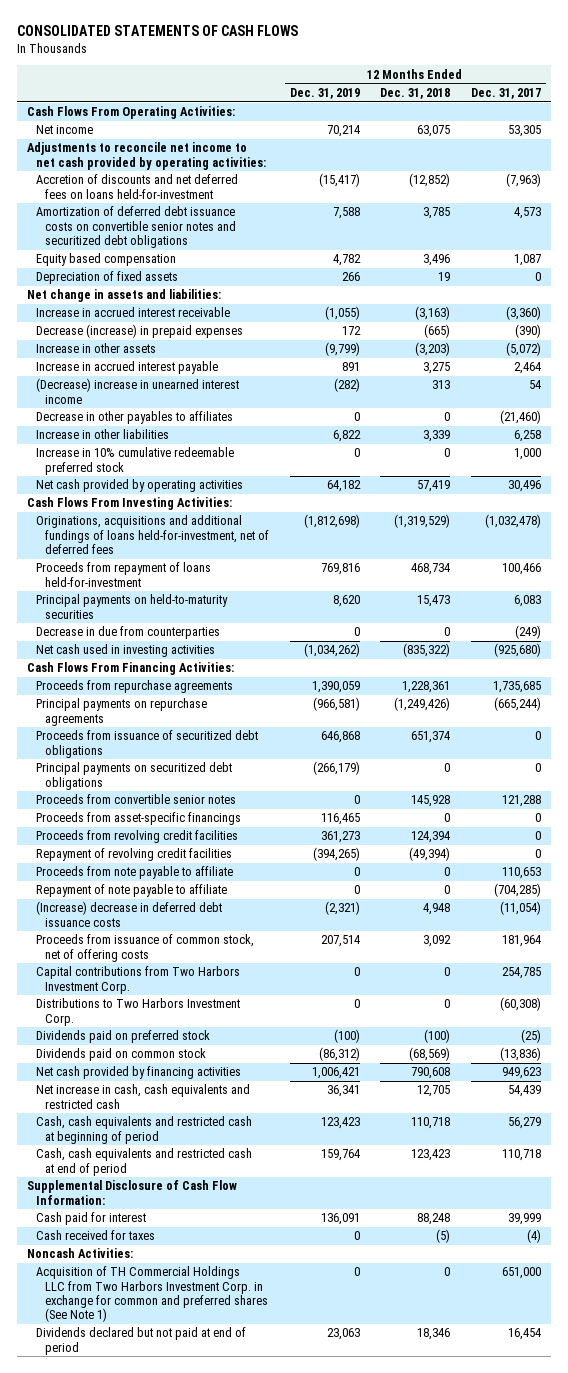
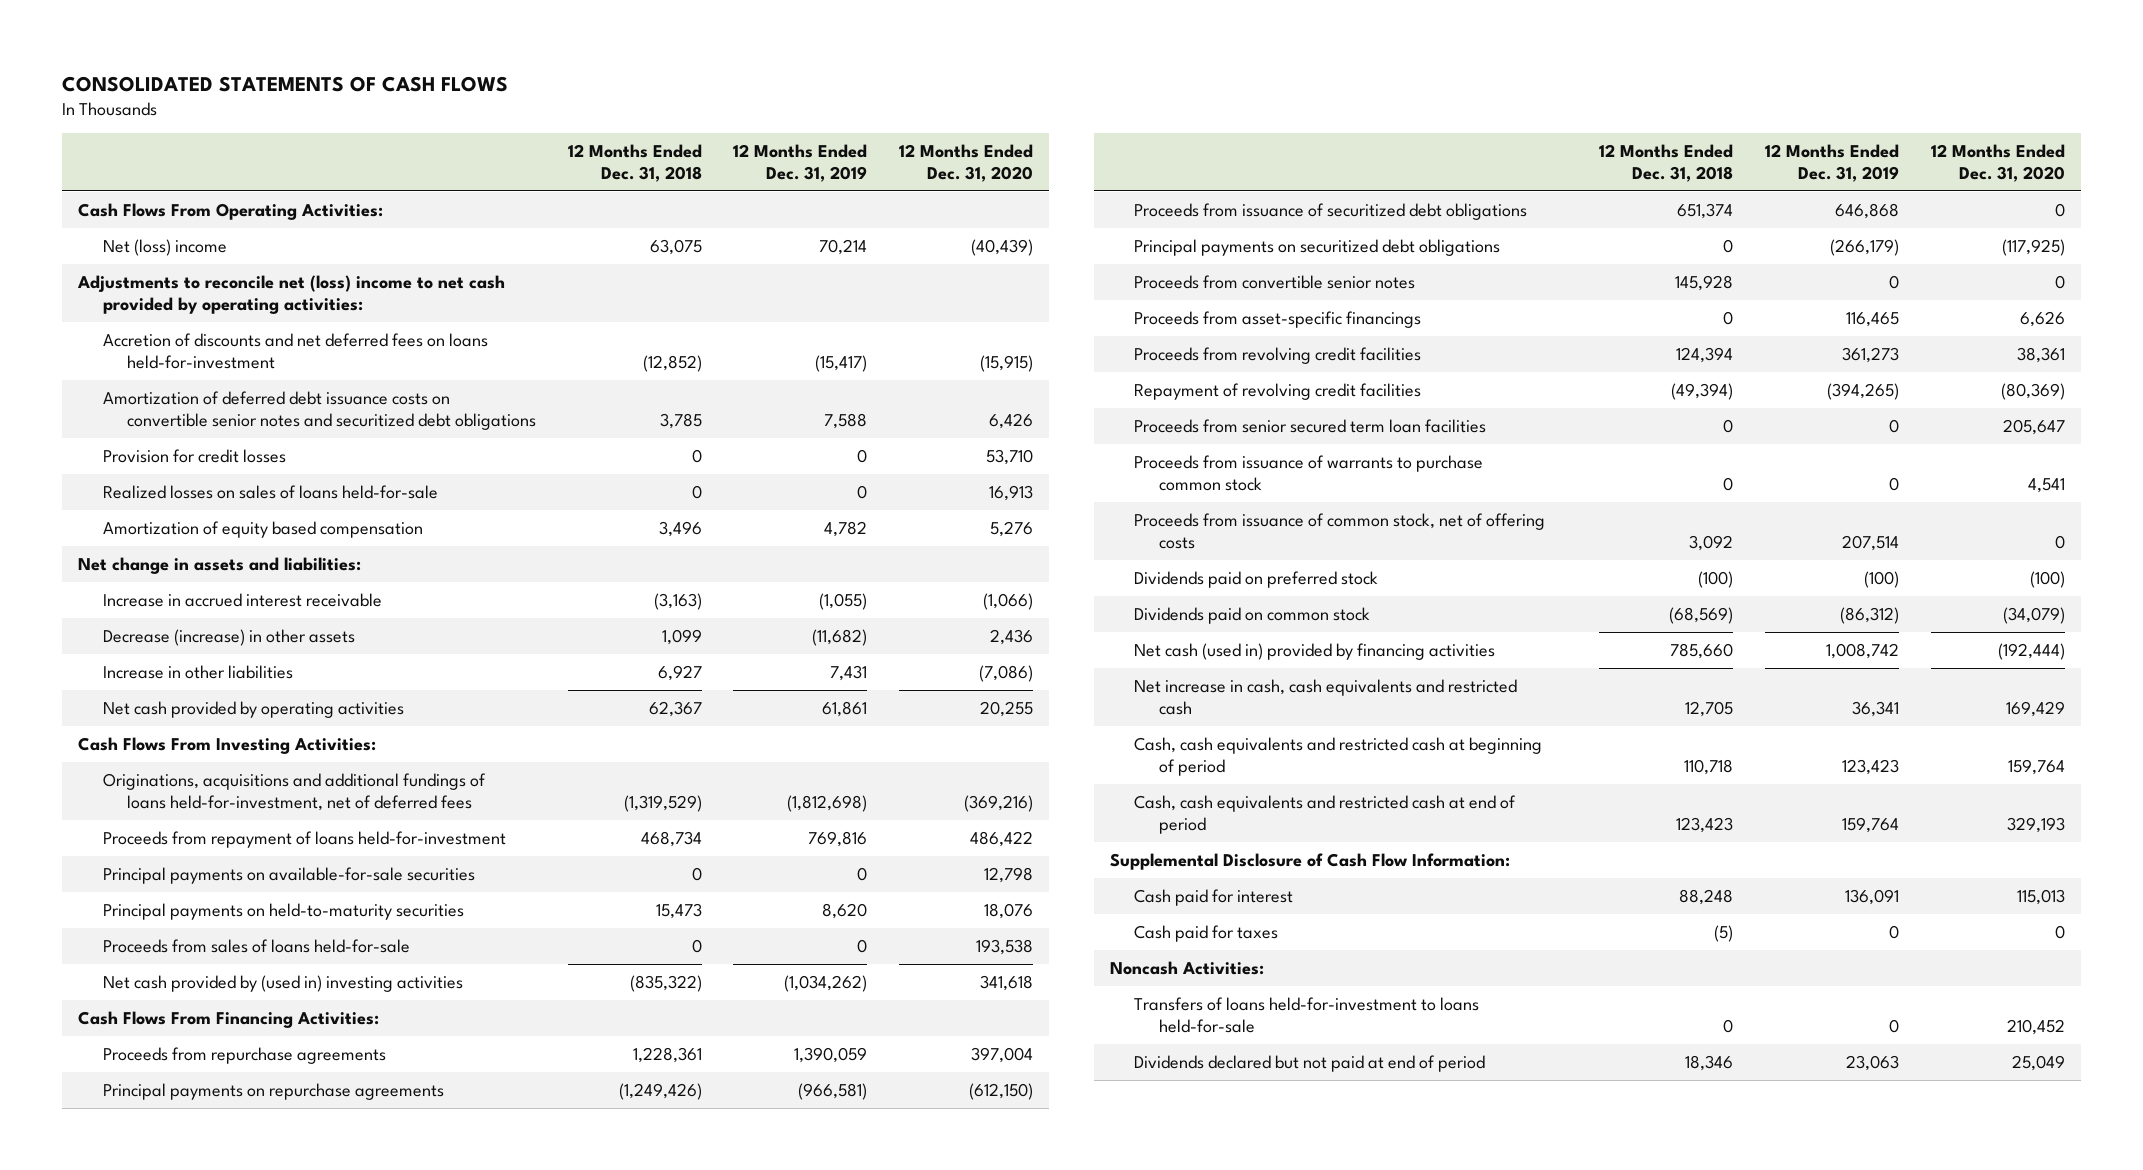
- | 12 Months Ended Dec. 31, 2019 | 12 Months Ended Dec. 31, 2018 | 12 Months Ended Dec. 31, 2017
+ | 12 Months Ended Dec. 31, 2018 | 12 Months Ended Dec. 31, 2019 | 12 Months Ended Dec. 31, 2020
- Net income | 70,214 | 63,075 | 53,305
- Adjustments to reconcile net income to net cash provided by operating activities:
+ Net (loss) income | 63,075 | 70,214 | (40,439)
+ Adjustments to reconcile net (loss) income to net cash provided by operating activities:
- Equity based compensation | 4,782 | 3,496 | 1,087
- Depreciation of fixed assets | 266 | 19 | 0
+ Provision for credit losses | 0 | 0 | 53,710
+ Realized losses on sales of loans held-for-sale | 0 | 0 | 16,913
+ Amortization of equity based compensation | 3,496 | 4,782 | 5,276
- Decrease (increase) in prepaid expenses | 172 | (665) | (390)
- Increase in other assets | (9,799) | (3,203) | (5,072)
- Increase in accrued interest payable | 891 | 3,275 | 2,464
- (Decrease) increase in unearned interest income | (282) | 313 | 54
- Decrease in other payables to affiliates | 0 | 0 | (21,460)
- Increase in other liabilities | 6,822 | 3,339 | 6,258
- Increase in 10% cumulative redeemable preferred stock | 0 | 0 | 1,000
- Net cash provided by operating activities | 64,182 | 57,419 | 30,496
+ Decrease (increase) in other assets | 1,099 | (11,682) | 2,436
+ Increase in other liabilities | 6,927 | 7,431 | (7,086)
+ Net cash provided by operating activities | 62,367 | 61,861 | 20,255
+ Principal payments on available-for-sale securities | 0 | 0 | 12,798
- Decrease in due from counterparties | 0 | 0 | (249)
- Net cash used in investing activities | (1,034,262) | (835,322) | (925,680)
+ Proceeds from sales of loans held-for-sale | 0 | 0 | 193,538
+ Net cash provided by (used in) investing activities | (835,322) | (1,034,262) | 341,618
- Proceeds from note payable to affiliate | 0 | 0 | 110,653
- Repayment of note payable to affiliate | 0 | 0 | (704,285)
- (Increase) decrease in deferred debt issuance costs | (2,321) | 4,948 | (11,054)
+ Proceeds from senior secured term loan facilities | 0 | 0 | 205,647
+ Proceeds from issuance of warrants to purchase common stock | 0 | 0 | 4,541
- Capital contributions from Two Harbors Investment Corp. | 0 | 0 | 254,785
- Distributions to Two Harbors Investment Corp. | 0 | 0 | (60,308)
- Net cash provided by financing activities | 1,006,421 | 790,608 | 949,623
+ Net cash (used in) provided by financing activities | 785,660 | 1,008,742 | (192,444)
- Cash received for taxes | 0 | (5) | (4)
+ Cash paid for taxes | (5) | 0 | 0
- Acquisition of TH Commercial Holdings LLC from Two Harbors Investment Corp. in exchange for common and preferred shares (See Note 1) | 0 | 0 | 651,000
+ Transfers of loans held-for-investment to loans held-for-sale | 0 | 0 | 210,452

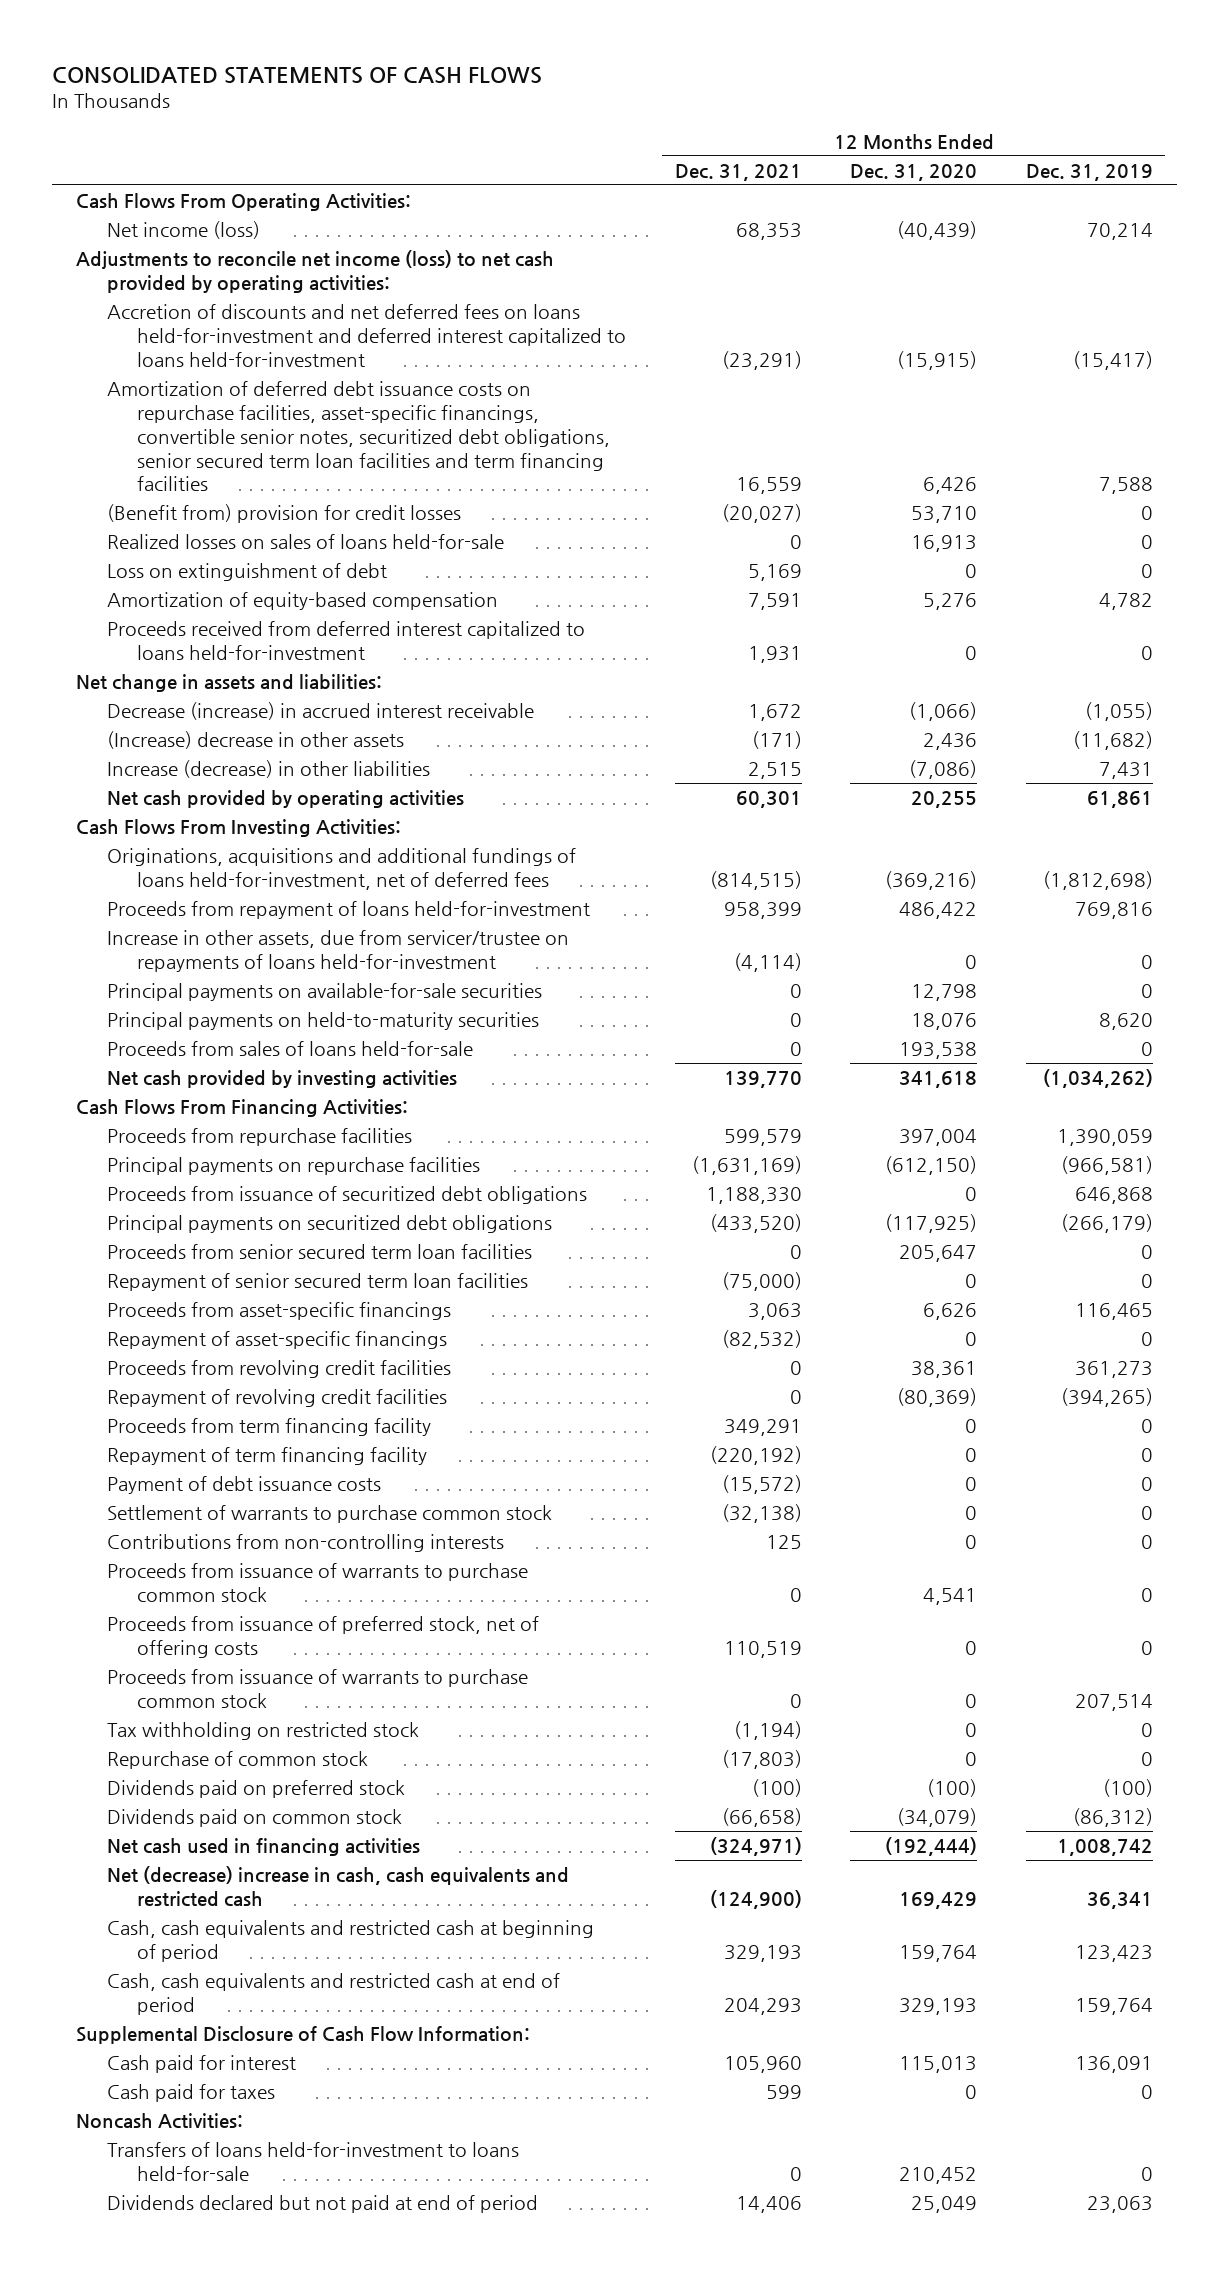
- | 12 Months Ended Dec. 31, 2018 | 12 Months Ended Dec. 31, 2019 | 12 Months Ended Dec. 31, 2020
+ | 12 Months Ended Dec. 31, 2021 | 12 Months Ended Dec. 31, 2020 | 12 Months Ended Dec. 31, 2019
- Net (loss) income | 63,075 | 70,214 | (40,439)
- Adjustments to reconcile net (loss) income to net cash provided by operating activities:
- Accretion of discounts and net deferred fees on loans held-for-investment | (12,852) | (15,417) | (15,915)
- Amortization of deferred debt issuance costs on convertible senior notes and securitized debt obligations | 3,785 | 7,588 | 6,426
- Provision for credit losses | 0 | 0 | 53,710
+ Net income (loss) | 68,353 | (40,439) | 70,214
+ Adjustments to reconcile net income (loss) to net cash provided by operating activities:
+ Accretion of discounts and net deferred fees on loans held-for-investment and deferred interest capitalized to loans held-for-investment | (23,291) | (15,915) | (15,417)
+ Amortization of deferred debt issuance costs on repurchase facilities, asset-specific financings, convertible senior notes, securitized debt obligations, senior secured term loan facilities and term financing facilities | 16,559 | 6,426 | 7,588
+ (Benefit from) provision for credit losses | (20,027) | 53,710 | 0
- Amortization of equity based compensation | 3,496 | 4,782 | 5,276
+ Loss on extinguishment of debt | 5,169 | 0 | 0
+ Amortization of equity-based compensation | 7,591 | 5,276 | 4,782
+ Proceeds received from deferred interest capitalized to loans held-for-investment | 1,931 | 0 | 0
- Increase in accrued interest receivable | (3,163) | (1,055) | (1,066)
- Decrease (increase) in other assets | 1,099 | (11,682) | 2,436
- Increase in other liabilities | 6,927 | 7,431 | (7,086)
+ Decrease (increase) in accrued interest receivable | 1,672 | (1,066) | (1,055)
+ (Increase) decrease in other assets | (171) | 2,436 | (11,682)
+ Increase (decrease) in other liabilities | 2,515 | (7,086) | 7,431
+ Increase in other assets, due from servicer/trustee on repayments of loans held-for-investment | (4,114) | 0 | 0
- Net cash provided by (used in) investing activities | (835,322) | (1,034,262) | 341,618
+ Net cash provided by investing activities | 139,770 | 341,618 | (1,034,262)
- Proceeds from repurchase agreements | 1,228,361 | 1,390,059 | 397,004
- Principal payments on repurchase agreements | (1,249,426) | (966,581) | (612,150)
+ Proceeds from repurchase facilities | 599,579 | 397,004 | 1,390,059
+ Principal payments on repurchase facilities | (1,631,169) | (612,150) | (966,581)
- Proceeds from convertible senior notes | 145,928 | 0 | 0
moved up: Proceeds from senior secured term loan facilities | 0 | 205,647 | 0
+ Repayment of senior secured term loan facilities | (75,000) | 0 | 0
+ Repayment of asset-specific financings | (82,532) | 0 | 0
+ Proceeds from term financing facility | 349,291 | 0 | 0
+ Repayment of term financing facility | (220,192) | 0 | 0
+ Payment of debt issuance costs | (15,572) | 0 | 0
+ Settlement of warrants to purchase common stock | (32,138) | 0 | 0
+ Contributions from non-controlling interests | 125 | 0 | 0
- Proceeds from issuance of common stock, net of offering costs | 3,092 | 207,514 | 0
+ Proceeds from issuance of preferred stock, net of offering costs | 110,519 | 0 | 0
+ Proceeds from issuance of warrants to purchase common stock | 0 | 0 | 207,514
+ Tax withholding on restricted stock | (1,194) | 0 | 0
+ Repurchase of common stock | (17,803) | 0 | 0
- Net cash (used in) provided by financing activities | 785,660 | 1,008,742 | (192,444)
- Net increase in cash, cash equivalents and restricted cash | 12,705 | 36,341 | 169,429
+ Net cash used in financing activities | (324,971) | (192,444) | 1,008,742
+ Net (decrease) increase in cash, cash equivalents and restricted cash | (124,900) | 169,429 | 36,341

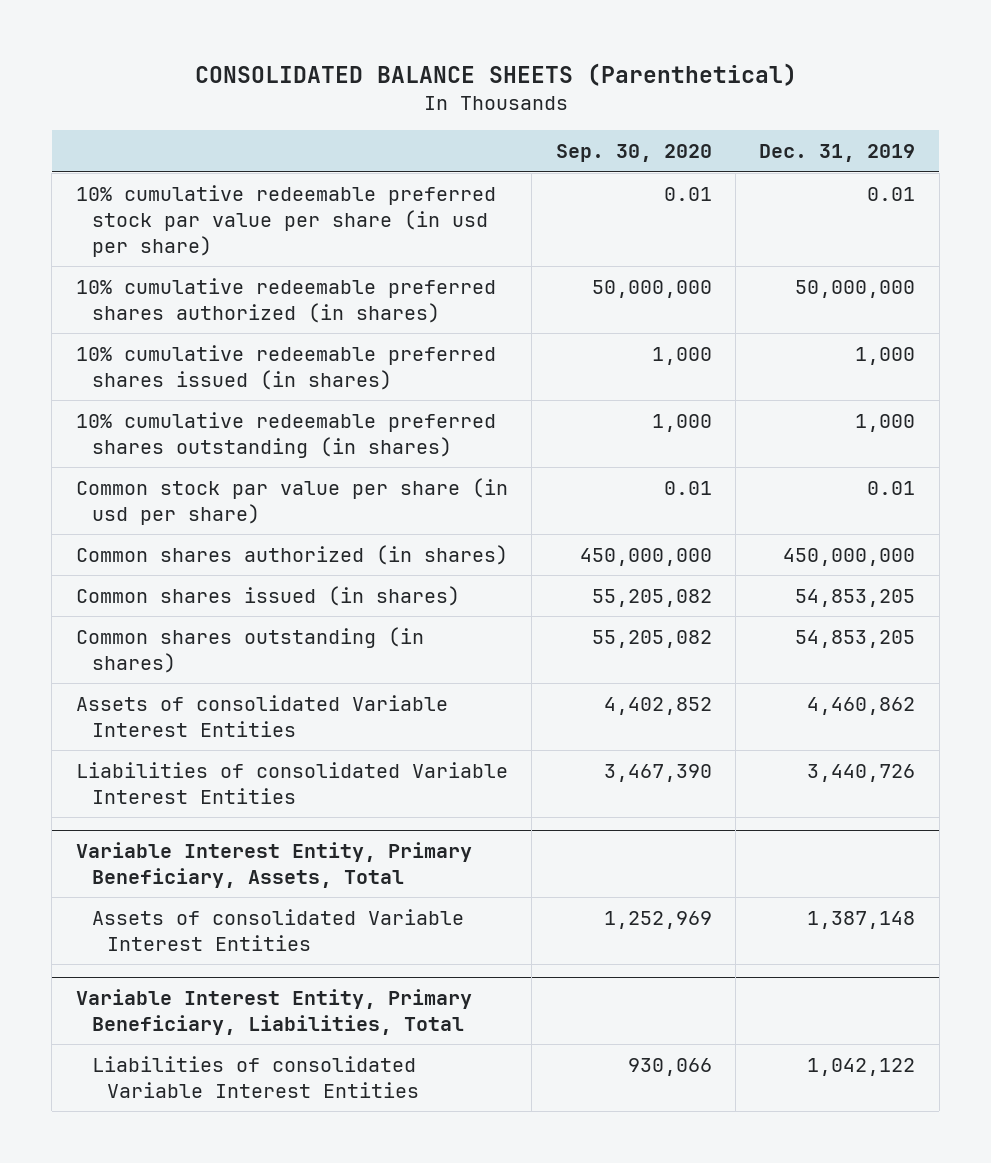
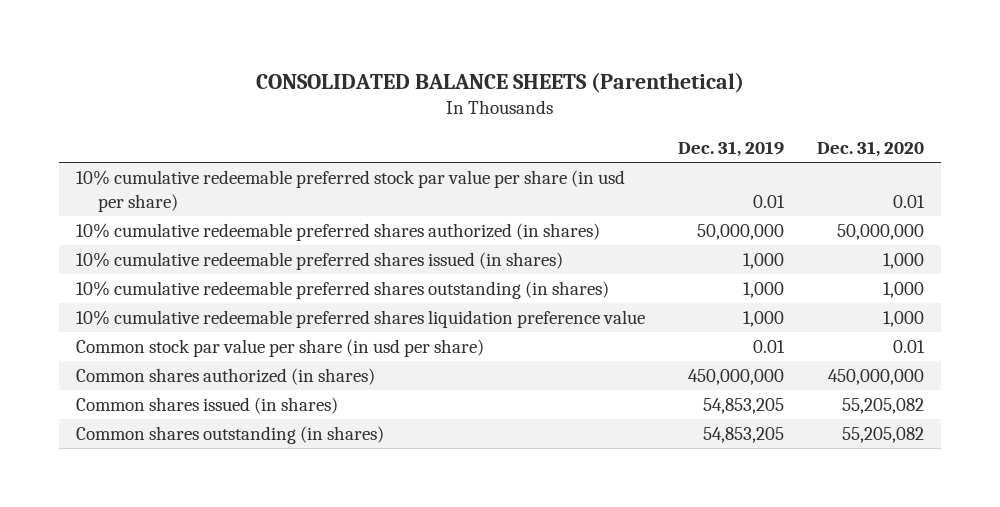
- | Sep. 30, 2020 | Dec. 31, 2019
+ | Dec. 31, 2019 | Dec. 31, 2020
+ 10% cumulative redeemable preferred shares liquidation preference value | 1,000 | 1,000
- Assets of consolidated Variable Interest Entities | 4,402,852 | 4,460,862
- Liabilities of consolidated Variable Interest Entities | 3,467,390 | 3,440,726
- Variable Interest Entity, Primary Beneficiary, Assets, Total
- Assets of consolidated Variable Interest Entities | 1,252,969 | 1,387,148
- Variable Interest Entity, Primary Beneficiary, Liabilities, Total
- Liabilities of consolidated Variable Interest Entities | 930,066 | 1,042,122

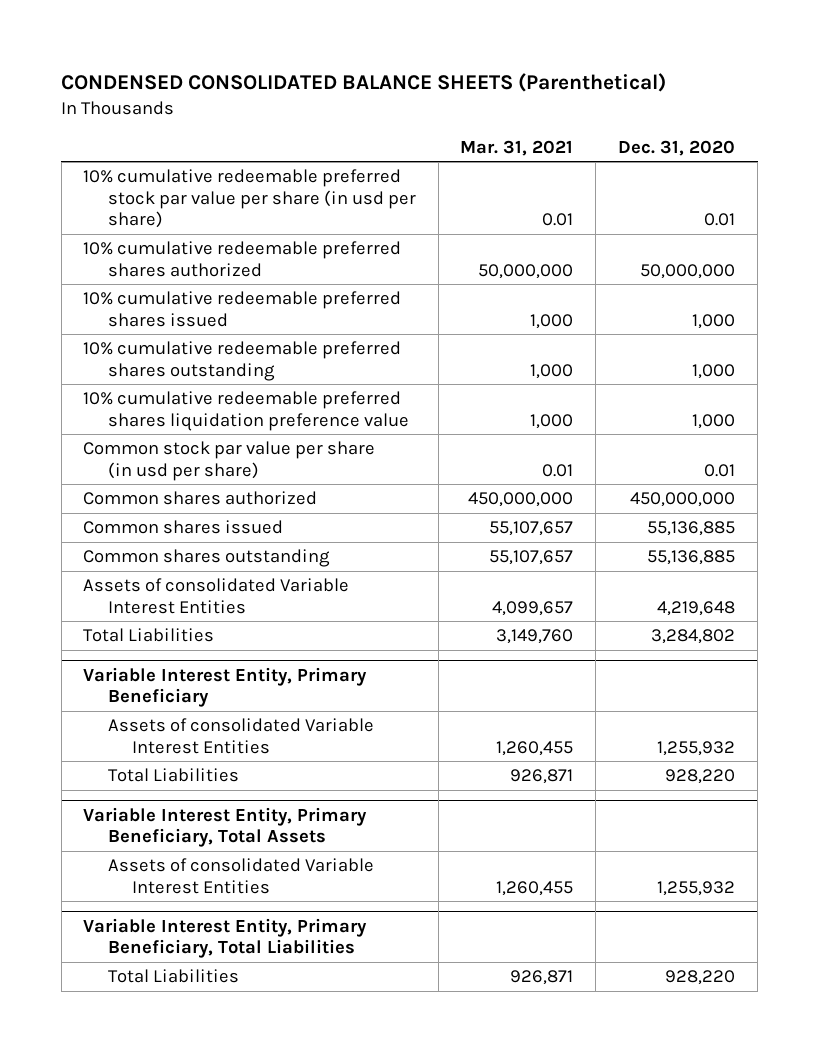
- CONSOLIDATED BALANCE SHEETS (Parenthetical)
+ CONDENSED CONSOLIDATED BALANCE SHEETS (Parenthetical)
- | Dec. 31, 2019 | Dec. 31, 2020
+ | Mar. 31, 2021 | Dec. 31, 2020
- 10% cumulative redeemable preferred shares authorized (in shares) | 50,000,000 | 50,000,000
- 10% cumulative redeemable preferred shares issued (in shares) | 1,000 | 1,000
- 10% cumulative redeemable preferred shares outstanding (in shares) | 1,000 | 1,000
+ 10% cumulative redeemable preferred shares authorized | 50,000,000 | 50,000,000
+ 10% cumulative redeemable preferred shares issued | 1,000 | 1,000
+ 10% cumulative redeemable preferred shares outstanding | 1,000 | 1,000
- Common shares authorized (in shares) | 450,000,000 | 450,000,000
- Common shares issued (in shares) | 54,853,205 | 55,205,082
- Common shares outstanding (in shares) | 54,853,205 | 55,205,082
+ Common shares authorized | 450,000,000 | 450,000,000
+ Common shares issued | 55,107,657 | 55,136,885
+ Common shares outstanding | 55,107,657 | 55,136,885
+ Assets of consolidated Variable Interest Entities | 4,099,657 | 4,219,648
+ Total Liabilities | 3,149,760 | 3,284,802
+ Variable Interest Entity, Primary Beneficiary
+ Assets of consolidated Variable Interest Entities | 1,260,455 | 1,255,932
+ Total Liabilities | 926,871 | 928,220
+ Variable Interest Entity, Primary Beneficiary, Total Assets
+ Assets of consolidated Variable Interest Entities | 1,260,455 | 1,255,932
+ Variable Interest Entity, Primary Beneficiary, Total Liabilities
+ Total Liabilities | 926,871 | 928,220

